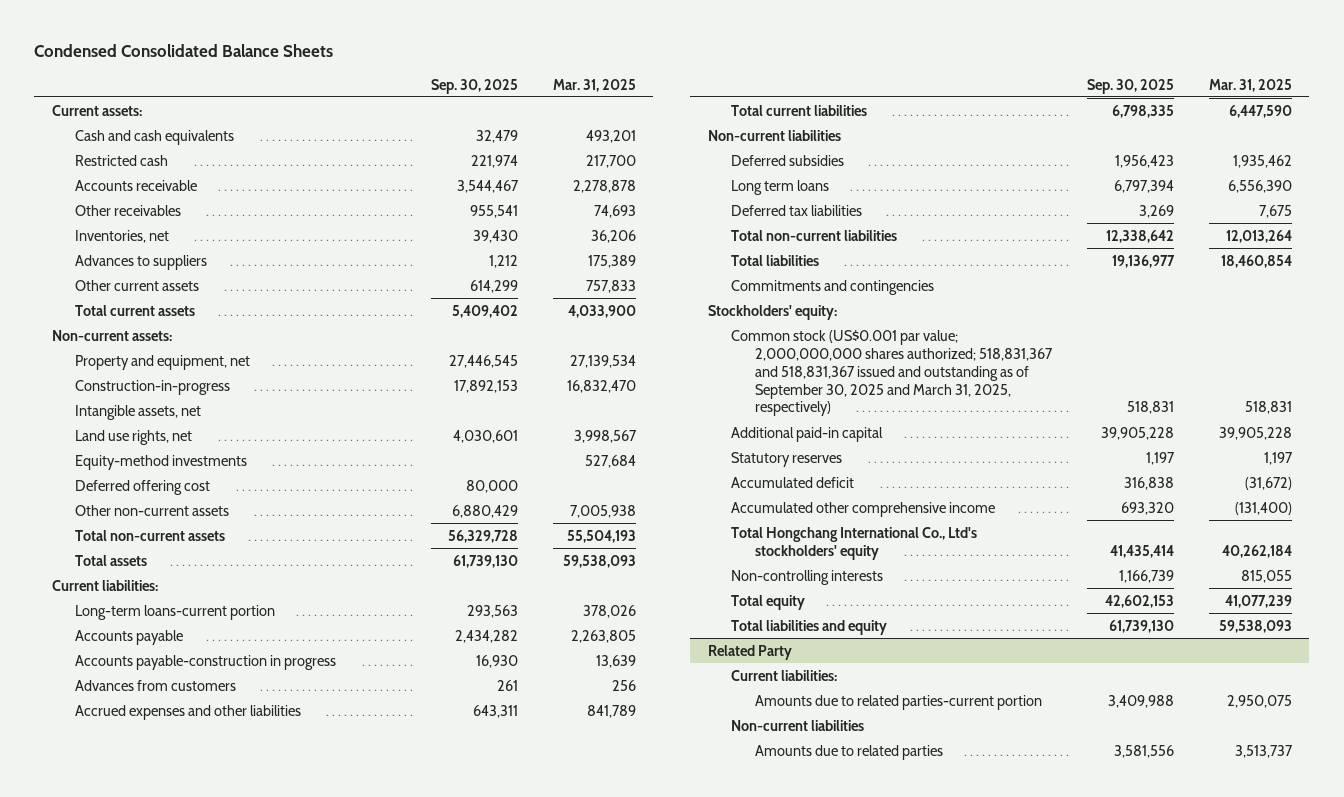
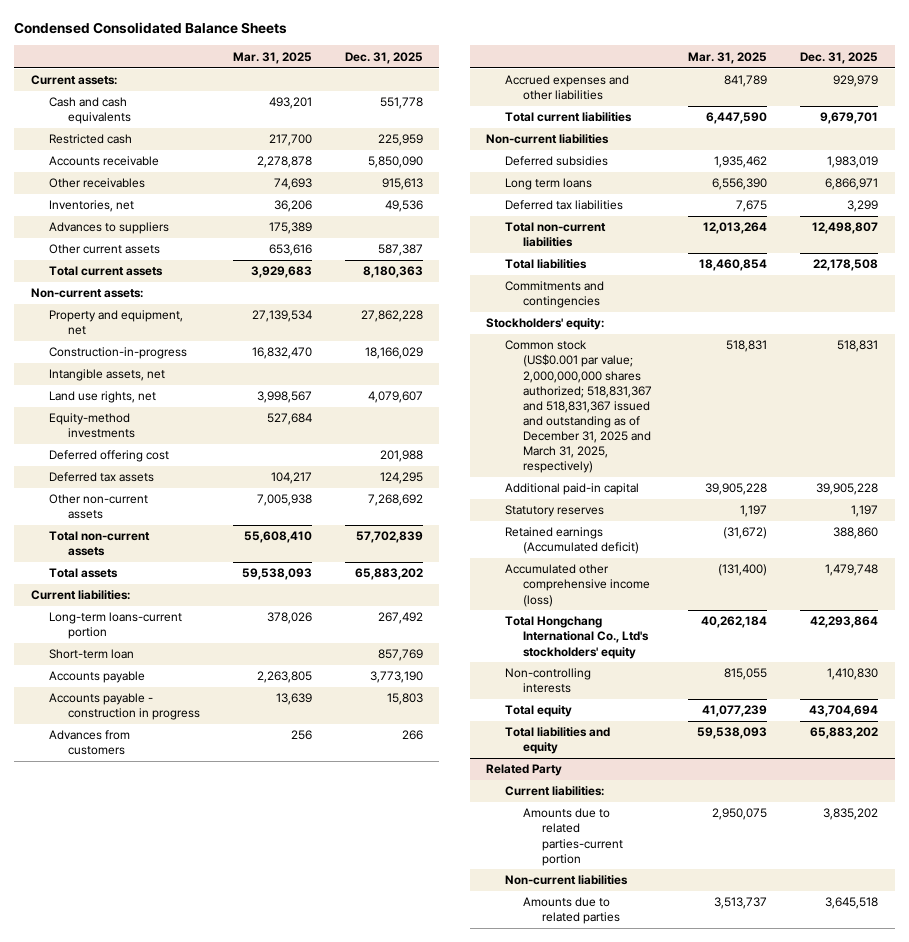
- | Sep. 30, 2025 | Mar. 31, 2025
+ | Mar. 31, 2025 | Dec. 31, 2025
- Other current assets | 614,299 | 757,833
- Total current assets | 5,409,402 | 4,033,900
+ Other current assets | 653,616 | 587,387
+ Total current assets | 3,929,683 | 8,180,363
+ Deferred tax assets | 104,217 | 124,295
- Total non-current assets | 56,329,728 | 55,504,193
+ Total non-current assets | 55,608,410 | 57,702,839
+ Short-term loan | | 857,769
- Accounts payable-construction in progress | 16,930 | 13,639
+ Accounts payable - construction in progress | 13,639 | 15,803
- Common stock (US$0.001 par value; 2,000,000,000 shares authorized; 518,831,367 and 518,831,367 issued and outstanding as of September 30, 2025 and March 31, 2025, respectively) | 518,831 | 518,831
+ Common stock (US$0.001 par value; 2,000,000,000 shares authorized; 518,831,367 and 518,831,367 issued and outstanding as of December 31, 2025 and March 31, 2025, respectively) | 518,831 | 518,831
- Accumulated deficit | 316,838 | (31,672)
- Accumulated other comprehensive income | 693,320 | (131,400)
+ Retained earnings (Accumulated deficit) | (31,672) | 388,860
+ Accumulated other comprehensive income (loss) | (131,400) | 1,479,748

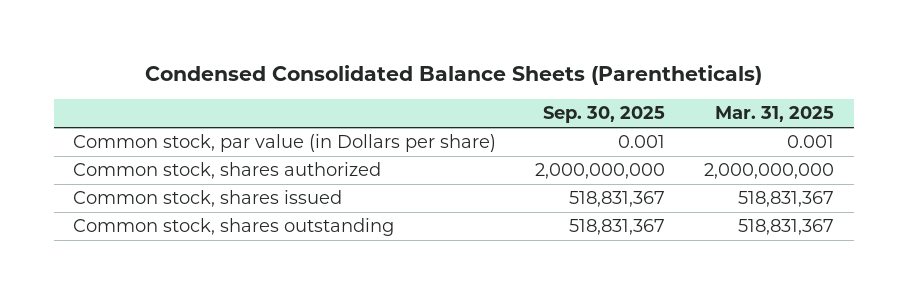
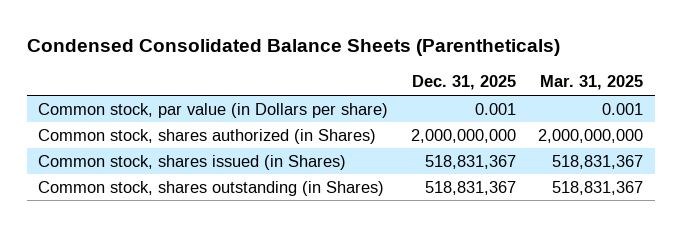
- | Sep. 30, 2025 | Mar. 31, 2025
+ | Dec. 31, 2025 | Mar. 31, 2025
- Common stock, shares authorized | 2,000,000,000 | 2,000,000,000
- Common stock, shares issued | 518,831,367 | 518,831,367
- Common stock, shares outstanding | 518,831,367 | 518,831,367
+ Common stock, shares authorized (in Shares) | 2,000,000,000 | 2,000,000,000
+ Common stock, shares issued (in Shares) | 518,831,367 | 518,831,367
+ Common stock, shares outstanding (in Shares) | 518,831,367 | 518,831,367

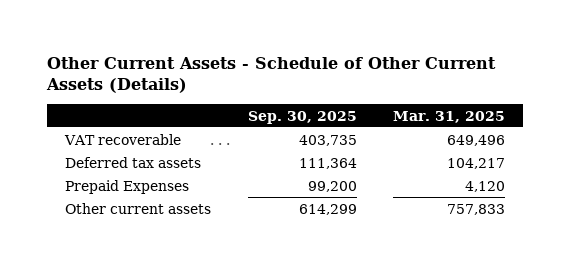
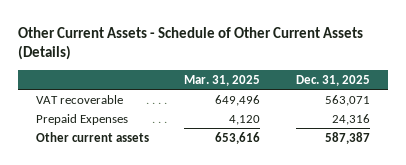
- | Sep. 30, 2025 | Mar. 31, 2025
+ | Mar. 31, 2025 | Dec. 31, 2025
- Deferred tax assets | 111,364 | 104,217
- Other current assets | 614,299 | 757,833
+ Other current assets | 653,616 | 587,387

